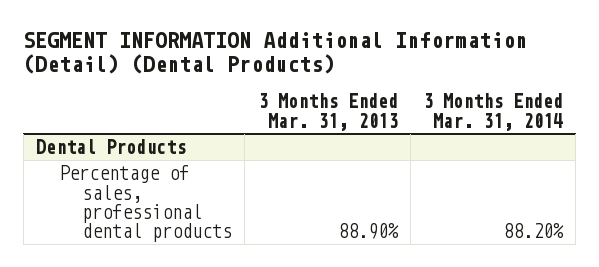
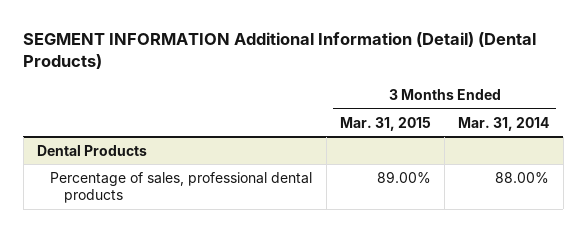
- | 3 Months Ended Mar. 31, 2013 | 3 Months Ended Mar. 31, 2014
+ | 3 Months Ended Mar. 31, 2015 | 3 Months Ended Mar. 31, 2014
@ Dental Products
- Percentage of sales, professional dental products | 88.90% | 88.20%
+ Percentage of sales, professional dental products | 89.00% | 88.00%

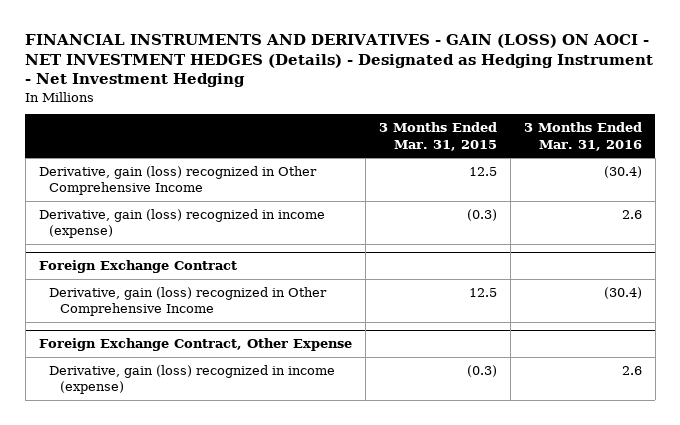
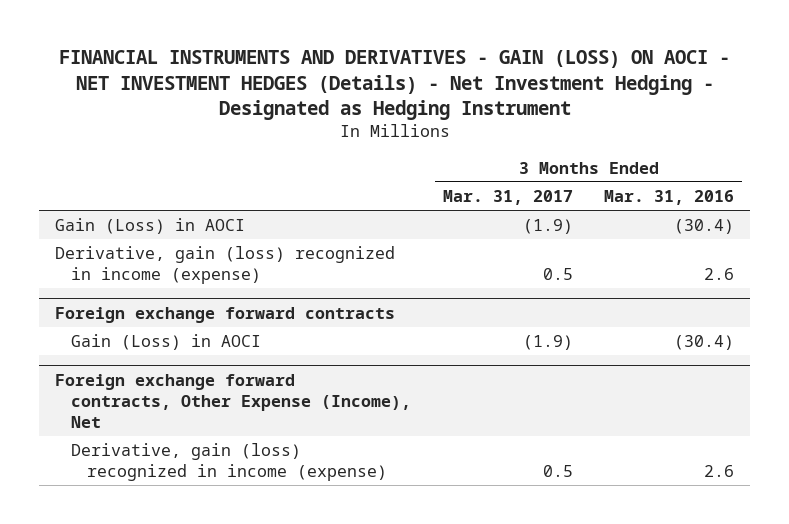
- FINANCIAL INSTRUMENTS AND DERIVATIVES - GAIN (LOSS) ON AOCI - NET INVESTMENT HEDGES (Details) - Designated as Hedging Instrument - Net Investment Hedging
+ FINANCIAL INSTRUMENTS AND DERIVATIVES - GAIN (LOSS) ON AOCI - NET INVESTMENT HEDGES (Details) - Net Investment Hedging - Designated as Hedging Instrument
- | 3 Months Ended Mar. 31, 2015 | 3 Months Ended Mar. 31, 2016
+ | 3 Months Ended Mar. 31, 2017 | 3 Months Ended Mar. 31, 2016
- Derivative, gain (loss) recognized in Other Comprehensive Income | 12.5 | (30.4)
+ Gain (Loss) in AOCI | (1.9) | (30.4)
- Foreign Exchange Contract
- Derivative, gain (loss) recognized in Other Comprehensive Income | 12.5 | (30.4)
- Foreign Exchange Contract, Other Expense
+ Foreign exchange forward contracts
+ Gain (Loss) in AOCI | (1.9) | (30.4)
+ Foreign exchange forward contracts, Other Expense (Income), Net

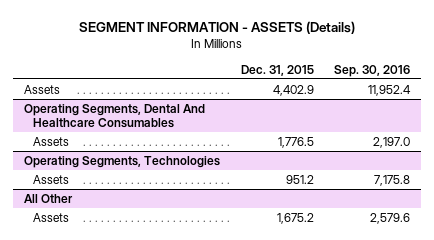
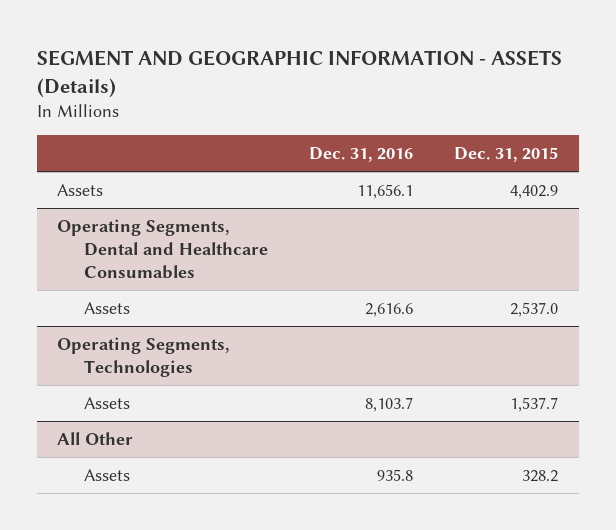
- SEGMENT INFORMATION - ASSETS (Details)
+ SEGMENT AND GEOGRAPHIC INFORMATION - ASSETS (Details)
- | Dec. 31, 2015 | Sep. 30, 2016
+ | Dec. 31, 2016 | Dec. 31, 2015
- Operating Segments, Dental And Healthcare Consumables
- Assets | 1,776.5 | 2,197.0
+ Operating Segments, Dental and Healthcare Consumables
+ Assets | 2,616.6 | 2,537.0
@ Operating Segments, Technologies
- Assets | 951.2 | 7,175.8
+ Assets | 8,103.7 | 1,537.7
@ All Other
- Assets | 1,675.2 | 2,579.6
+ Assets | 935.8 | 328.2

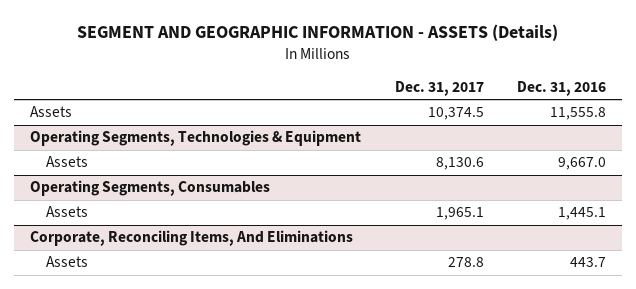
- | Dec. 31, 2016 | Dec. 31, 2015
+ | Dec. 31, 2017 | Dec. 31, 2016
- Assets | 11,656.1 | 4,402.9
- Operating Segments, Dental and Healthcare Consumables
- Assets | 2,616.6 | 2,537.0
- Operating Segments, Technologies
- Assets | 8,103.7 | 1,537.7
- All Other
- Assets | 935.8 | 328.2
+ Assets | 10,374.5 | 11,555.8
+ Operating Segments, Technologies & Equipment
+ Assets | 8,130.6 | 9,667.0
+ Operating Segments, Consumables
+ Assets | 1,965.1 | 1,445.1
+ Corporate, Reconciling Items, And Eliminations
+ Assets | 278.8 | 443.7

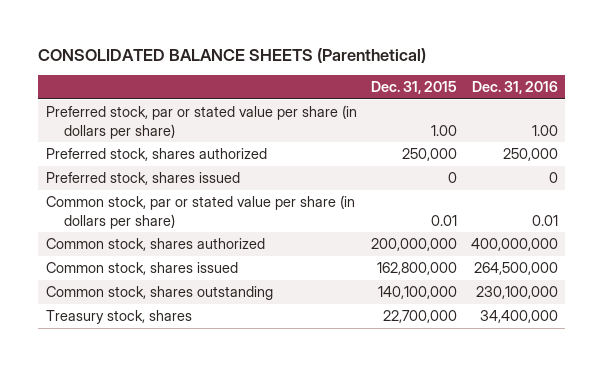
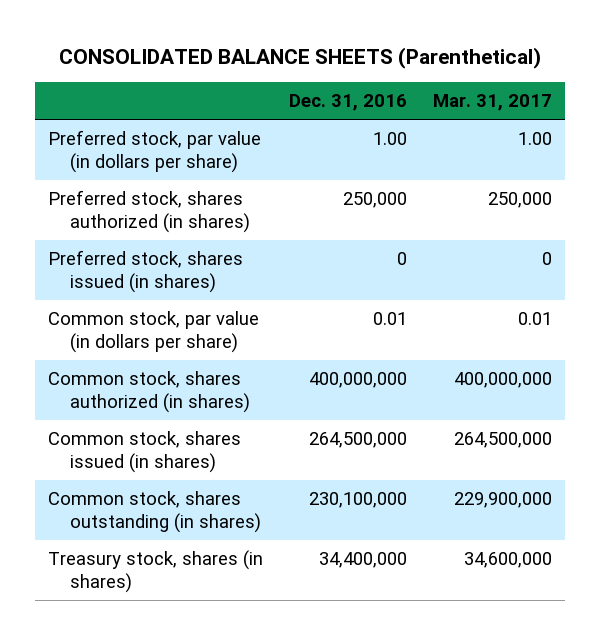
- | Dec. 31, 2015 | Dec. 31, 2016
+ | Dec. 31, 2016 | Mar. 31, 2017
- Preferred stock, par or stated value per share (in dollars per share) | 1.00 | 1.00
- Preferred stock, shares authorized | 250,000 | 250,000
- Preferred stock, shares issued | 0 | 0
- Common stock, par or stated value per share (in dollars per share) | 0.01 | 0.01
- Common stock, shares authorized | 200,000,000 | 400,000,000
- Common stock, shares issued | 162,800,000 | 264,500,000
- Common stock, shares outstanding | 140,100,000 | 230,100,000
- Treasury stock, shares | 22,700,000 | 34,400,000
+ Preferred stock, par value (in dollars per share) | 1.00 | 1.00
+ Preferred stock, shares authorized (in shares) | 250,000 | 250,000
+ Preferred stock, shares issued (in shares) | 0 | 0
+ Common stock, par value (in dollars per share) | 0.01 | 0.01
+ Common stock, shares authorized (in shares) | 400,000,000 | 400,000,000
+ Common stock, shares issued (in shares) | 264,500,000 | 264,500,000
+ Common stock, shares outstanding (in shares) | 230,100,000 | 229,900,000
+ Treasury stock, shares (in shares) | 34,400,000 | 34,600,000

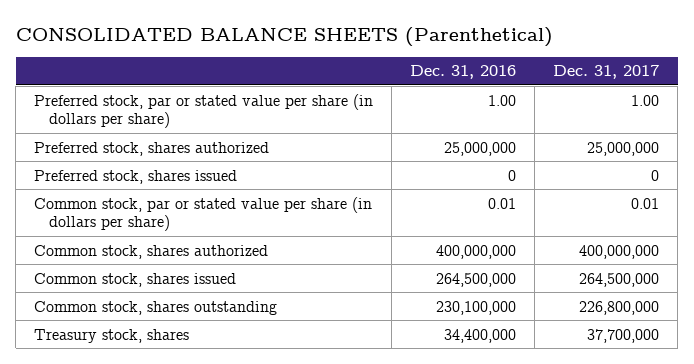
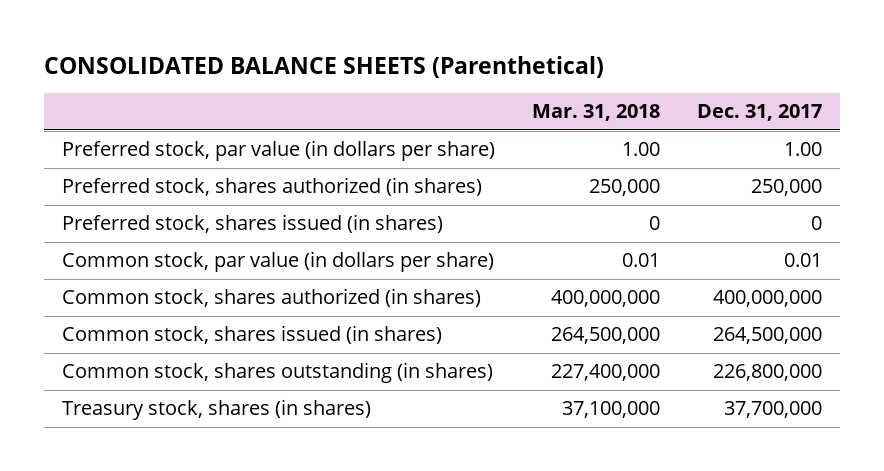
- | Dec. 31, 2016 | Dec. 31, 2017
+ | Mar. 31, 2018 | Dec. 31, 2017
- Preferred stock, par or stated value per share (in dollars per share) | 1.00 | 1.00
- Preferred stock, shares authorized | 25,000,000 | 25,000,000
- Preferred stock, shares issued | 0 | 0
- Common stock, par or stated value per share (in dollars per share) | 0.01 | 0.01
- Common stock, shares authorized | 400,000,000 | 400,000,000
- Common stock, shares issued | 264,500,000 | 264,500,000
- Common stock, shares outstanding | 230,100,000 | 226,800,000
- Treasury stock, shares | 34,400,000 | 37,700,000
+ Preferred stock, par value (in dollars per share) | 1.00 | 1.00
+ Preferred stock, shares authorized (in shares) | 250,000 | 250,000
+ Preferred stock, shares issued (in shares) | 0 | 0
+ Common stock, par value (in dollars per share) | 0.01 | 0.01
+ Common stock, shares authorized (in shares) | 400,000,000 | 400,000,000
+ Common stock, shares issued (in shares) | 264,500,000 | 264,500,000
+ Common stock, shares outstanding (in shares) | 227,400,000 | 226,800,000
+ Treasury stock, shares (in shares) | 37,100,000 | 37,700,000

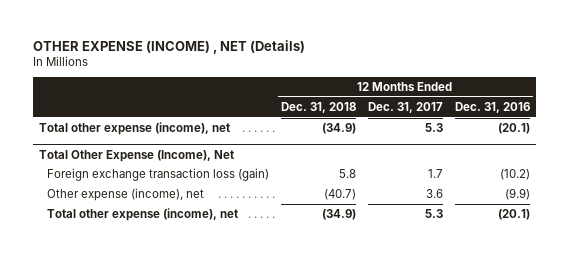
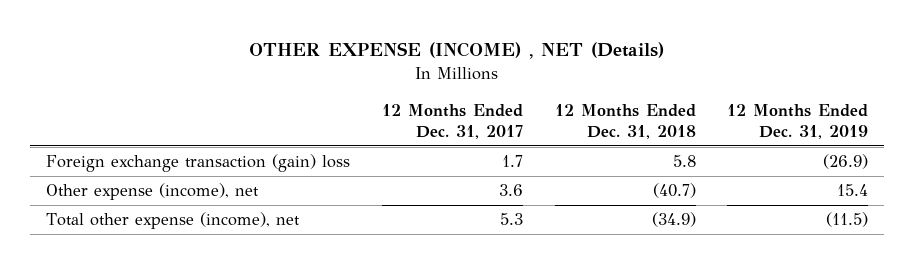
- | 12 Months Ended Dec. 31, 2018 | 12 Months Ended Dec. 31, 2017 | 12 Months Ended Dec. 31, 2016
+ | 12 Months Ended Dec. 31, 2017 | 12 Months Ended Dec. 31, 2018 | 12 Months Ended Dec. 31, 2019
- Total other expense (income), net | (34.9) | 5.3 | (20.1)
- Total Other Expense (Income), Net
- Foreign exchange transaction loss (gain) | 5.8 | 1.7 | (10.2)
+ Foreign exchange transaction (gain) loss | 1.7 | 5.8 | (26.9)

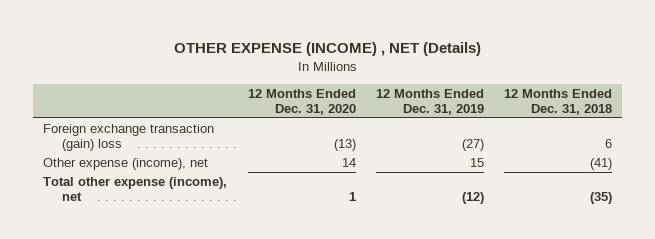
- | 12 Months Ended Dec. 31, 2017 | 12 Months Ended Dec. 31, 2018 | 12 Months Ended Dec. 31, 2019
+ | 12 Months Ended Dec. 31, 2020 | 12 Months Ended Dec. 31, 2019 | 12 Months Ended Dec. 31, 2018
- Foreign exchange transaction (gain) loss | 1.7 | 5.8 | (26.9)
- Other expense (income), net | 3.6 | (40.7) | 15.4
- Total other expense (income), net | 5.3 | (34.9) | (11.5)
+ Foreign exchange transaction (gain) loss | (13) | (27) | 6
+ Other expense (income), net | 14 | 15 | (41)
+ Total other expense (income), net | 1 | (12) | (35)

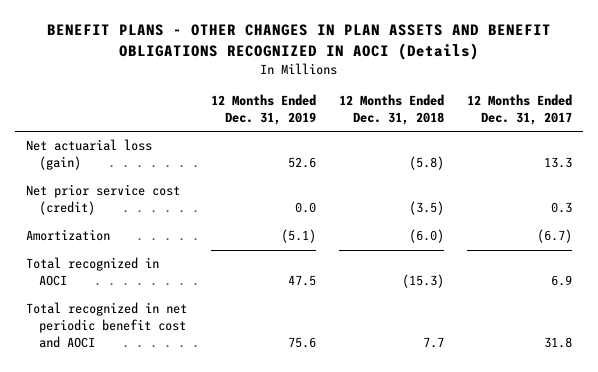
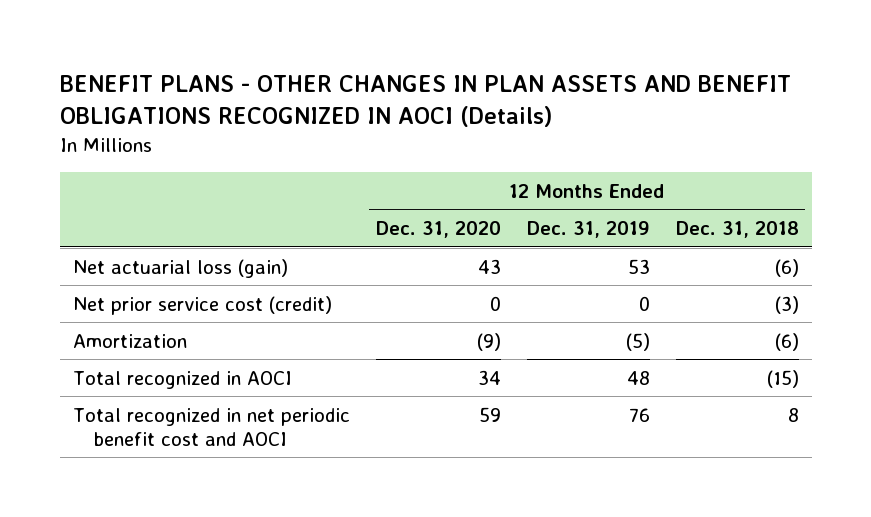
- | 12 Months Ended Dec. 31, 2019 | 12 Months Ended Dec. 31, 2018 | 12 Months Ended Dec. 31, 2017
+ | 12 Months Ended Dec. 31, 2020 | 12 Months Ended Dec. 31, 2019 | 12 Months Ended Dec. 31, 2018
- Net actuarial loss (gain) | 52.6 | (5.8) | 13.3
- Net prior service cost (credit) | 0.0 | (3.5) | 0.3
- Amortization | (5.1) | (6.0) | (6.7)
- Total recognized in AOCI | 47.5 | (15.3) | 6.9
- Total recognized in net periodic benefit cost and AOCI | 75.6 | 7.7 | 31.8
+ Net actuarial loss (gain) | 43 | 53 | (6)
+ Net prior service cost (credit) | 0 | 0 | (3)
+ Amortization | (9) | (5) | (6)
+ Total recognized in AOCI | 34 | 48 | (15)
+ Total recognized in net periodic benefit cost and AOCI | 59 | 76 | 8

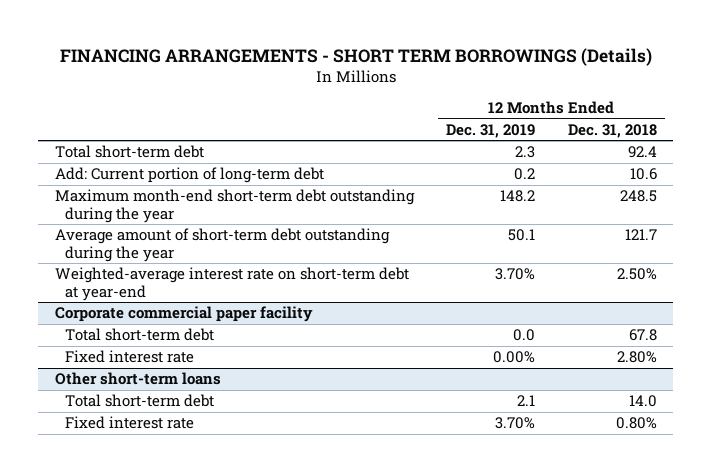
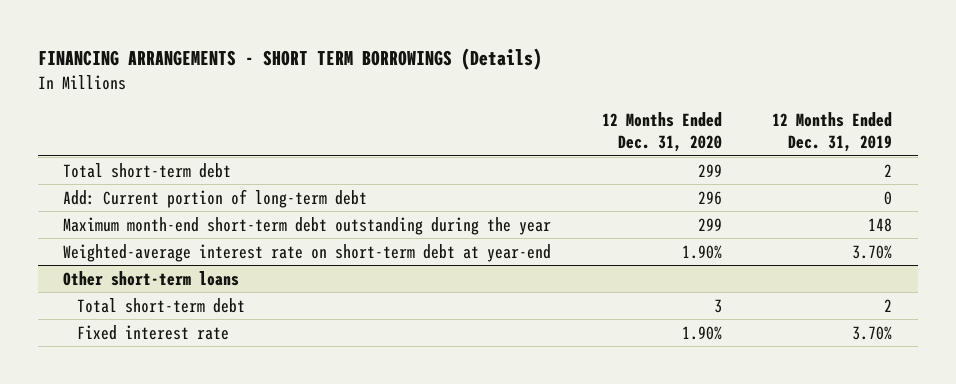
- | 12 Months Ended Dec. 31, 2019 | 12 Months Ended Dec. 31, 2018
+ | 12 Months Ended Dec. 31, 2020 | 12 Months Ended Dec. 31, 2019
- Total short-term debt | 2.3 | 92.4
- Add: Current portion of long-term debt | 0.2 | 10.6
- Maximum month-end short-term debt outstanding during the year | 148.2 | 248.5
- Average amount of short-term debt outstanding during the year | 50.1 | 121.7
+ Total short-term debt | 299 | 2
+ Add: Current portion of long-term debt | 296 | 0
+ Maximum month-end short-term debt outstanding during the year | 299 | 148
- Corporate commercial paper facility
- Total short-term debt | 0.0 | 67.8
- Fixed interest rate | 0.00% | 2.80%
@ Other short-term loans
- Total short-term debt | 2.1 | 14.0
+ Total short-term debt | 3 | 2

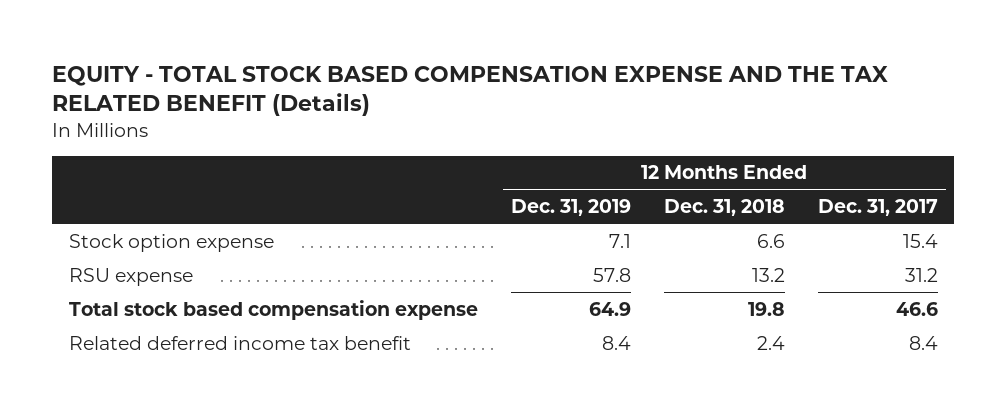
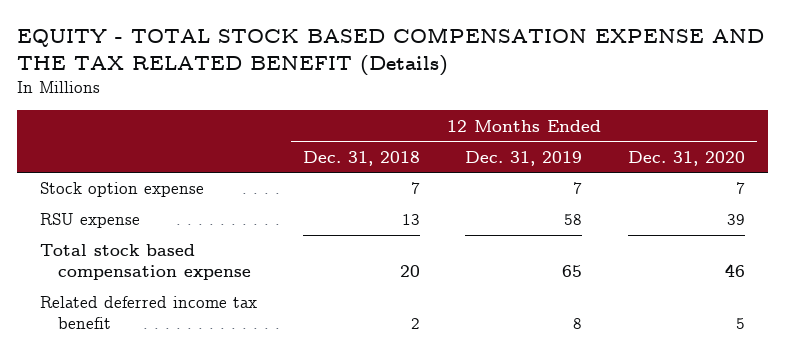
- | 12 Months Ended Dec. 31, 2019 | 12 Months Ended Dec. 31, 2018 | 12 Months Ended Dec. 31, 2017
+ | 12 Months Ended Dec. 31, 2018 | 12 Months Ended Dec. 31, 2019 | 12 Months Ended Dec. 31, 2020
- Stock option expense | 7.1 | 6.6 | 15.4
- RSU expense | 57.8 | 13.2 | 31.2
- Total stock based compensation expense | 64.9 | 19.8 | 46.6
- Related deferred income tax benefit | 8.4 | 2.4 | 8.4
+ Stock option expense | 7 | 7 | 7
+ RSU expense | 13 | 58 | 39
+ Total stock based compensation expense | 20 | 65 | 46
+ Related deferred income tax benefit | 2 | 8 | 5

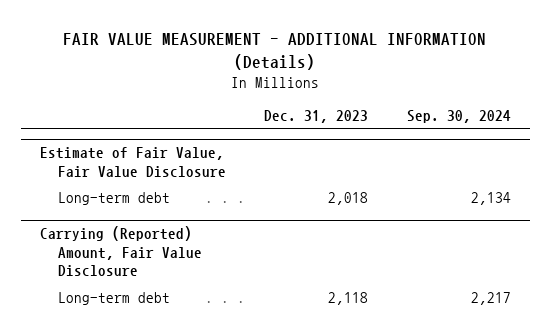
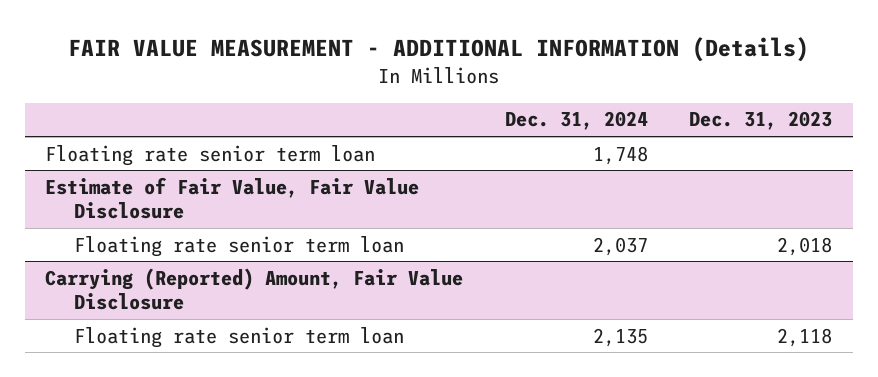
- | Dec. 31, 2023 | Sep. 30, 2024
+ | Dec. 31, 2024 | Dec. 31, 2023
+ Floating rate senior term loan | 1,748 |
@ Estimate of Fair Value, Fair Value Disclosure
- Long-term debt | 2,018 | 2,134
+ Floating rate senior term loan | 2,037 | 2,018
@ Carrying (Reported) Amount, Fair Value Disclosure
- Long-term debt | 2,118 | 2,217
+ Floating rate senior term loan | 2,135 | 2,118

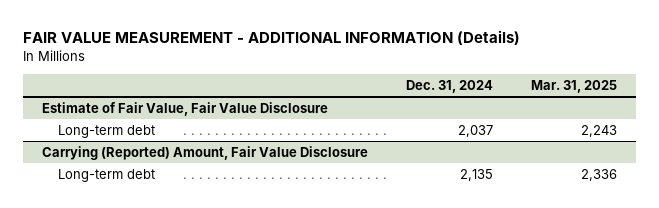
- | Dec. 31, 2024 | Dec. 31, 2023
+ | Dec. 31, 2024 | Mar. 31, 2025
- Floating rate senior term loan | 1,748 |
@ Estimate of Fair Value, Fair Value Disclosure
- Floating rate senior term loan | 2,037 | 2,018
+ Long-term debt | 2,037 | 2,243
@ Carrying (Reported) Amount, Fair Value Disclosure
- Floating rate senior term loan | 2,135 | 2,118
+ Long-term debt | 2,135 | 2,336

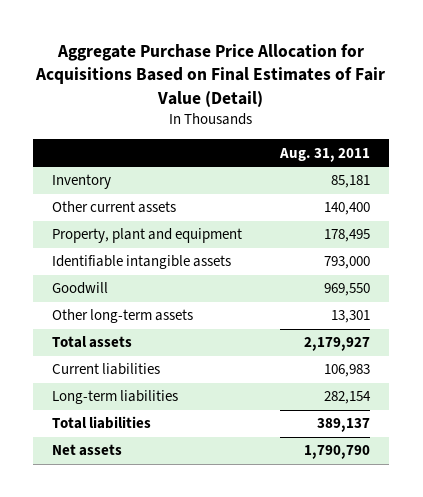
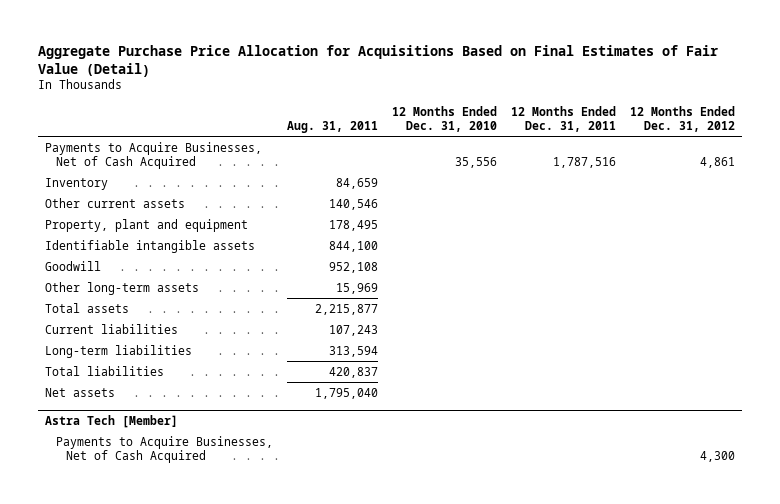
- | Aug. 31, 2011
+ | Aug. 31, 2011 | 12 Months Ended Dec. 31, 2010 | 12 Months Ended Dec. 31, 2011 | 12 Months Ended Dec. 31, 2012
- Inventory | 85,181
- Other current assets | 140,400
+ Payments to Acquire Businesses, Net of Cash Acquired | | 35,556 | 1,787,516 | 4,861
+ Inventory | 84,659 | | |
+ Other current assets | 140,546 | | |
- Identifiable intangible assets | 793,000
- Goodwill | 969,550
- Other long-term assets | 13,301
- Total assets | 2,179,927
- Current liabilities | 106,983
- Long-term liabilities | 282,154
- Total liabilities | 389,137
- Net assets | 1,790,790
+ Identifiable intangible assets | 844,100 | | |
+ Goodwill | 952,108 | | |
+ Other long-term assets | 15,969 | | |
+ Total assets | 2,215,877 | | |
+ Current liabilities | 107,243 | | |
+ Long-term liabilities | 313,594 | | |
+ Total liabilities | 420,837 | | |
+ Net assets | 1,795,040 | | |
+ Astra Tech [Member]
+ Payments to Acquire Businesses, Net of Cash Acquired | | | | 4,300

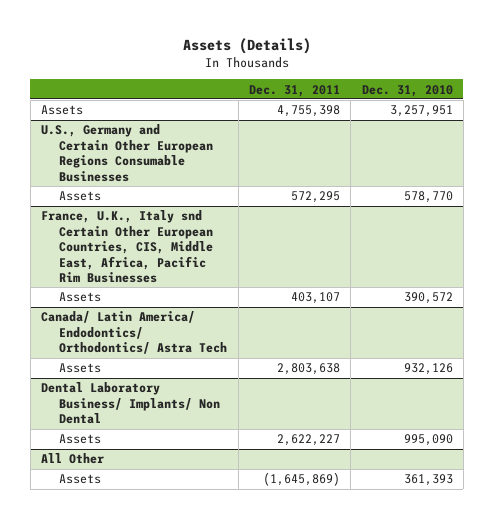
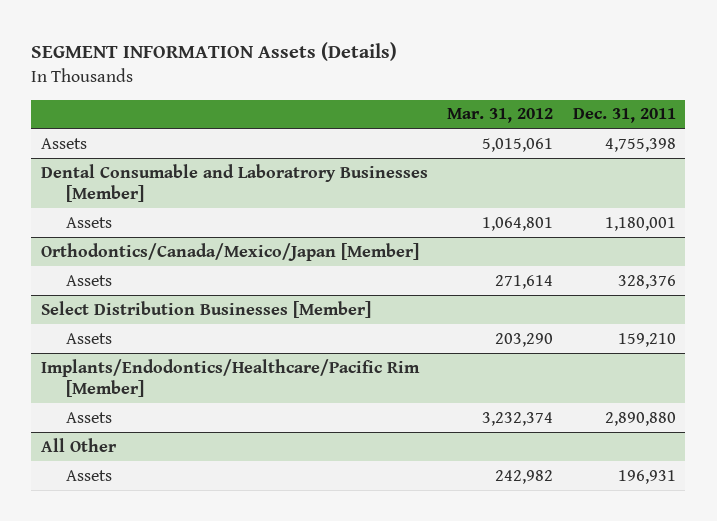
- Assets (Details)
+ SEGMENT INFORMATION Assets (Details)
- | Dec. 31, 2011 | Dec. 31, 2010
+ | Mar. 31, 2012 | Dec. 31, 2011
- U.S., Germany and Certain Other European Regions Consumable Businesses
- Assets | 572,295 | 578,770
- France, U.K., Italy snd Certain Other European Countries, CIS, Middle East, Africa, Pacific Rim Businesses
- Assets | 403,107 | 390,572
- Canada/ Latin America/ Endodontics/ Orthodontics/ Astra Tech
- Assets | 2,803,638 | 932,126
- Dental Laboratory Business/ Implants/ Non Dental
- Assets | 2,622,227 | 995,090
+ Dental Consumable and Laboratrory Businesses [Member]
+ Assets | 1,064,801 | 1,180,001
+ Orthodontics/Canada/Mexico/Japan [Member]
+ Assets | 271,614 | 328,376
+ Select Distribution Businesses [Member]
+ Assets | 203,290 | 159,210
+ Implants/Endodontics/Healthcare/Pacific Rim [Member]
+ Assets | 3,232,374 | 2,890,880
@ All Other
- Assets | (1,645,869) | 361,393
+ Assets | 242,982 | 196,931

